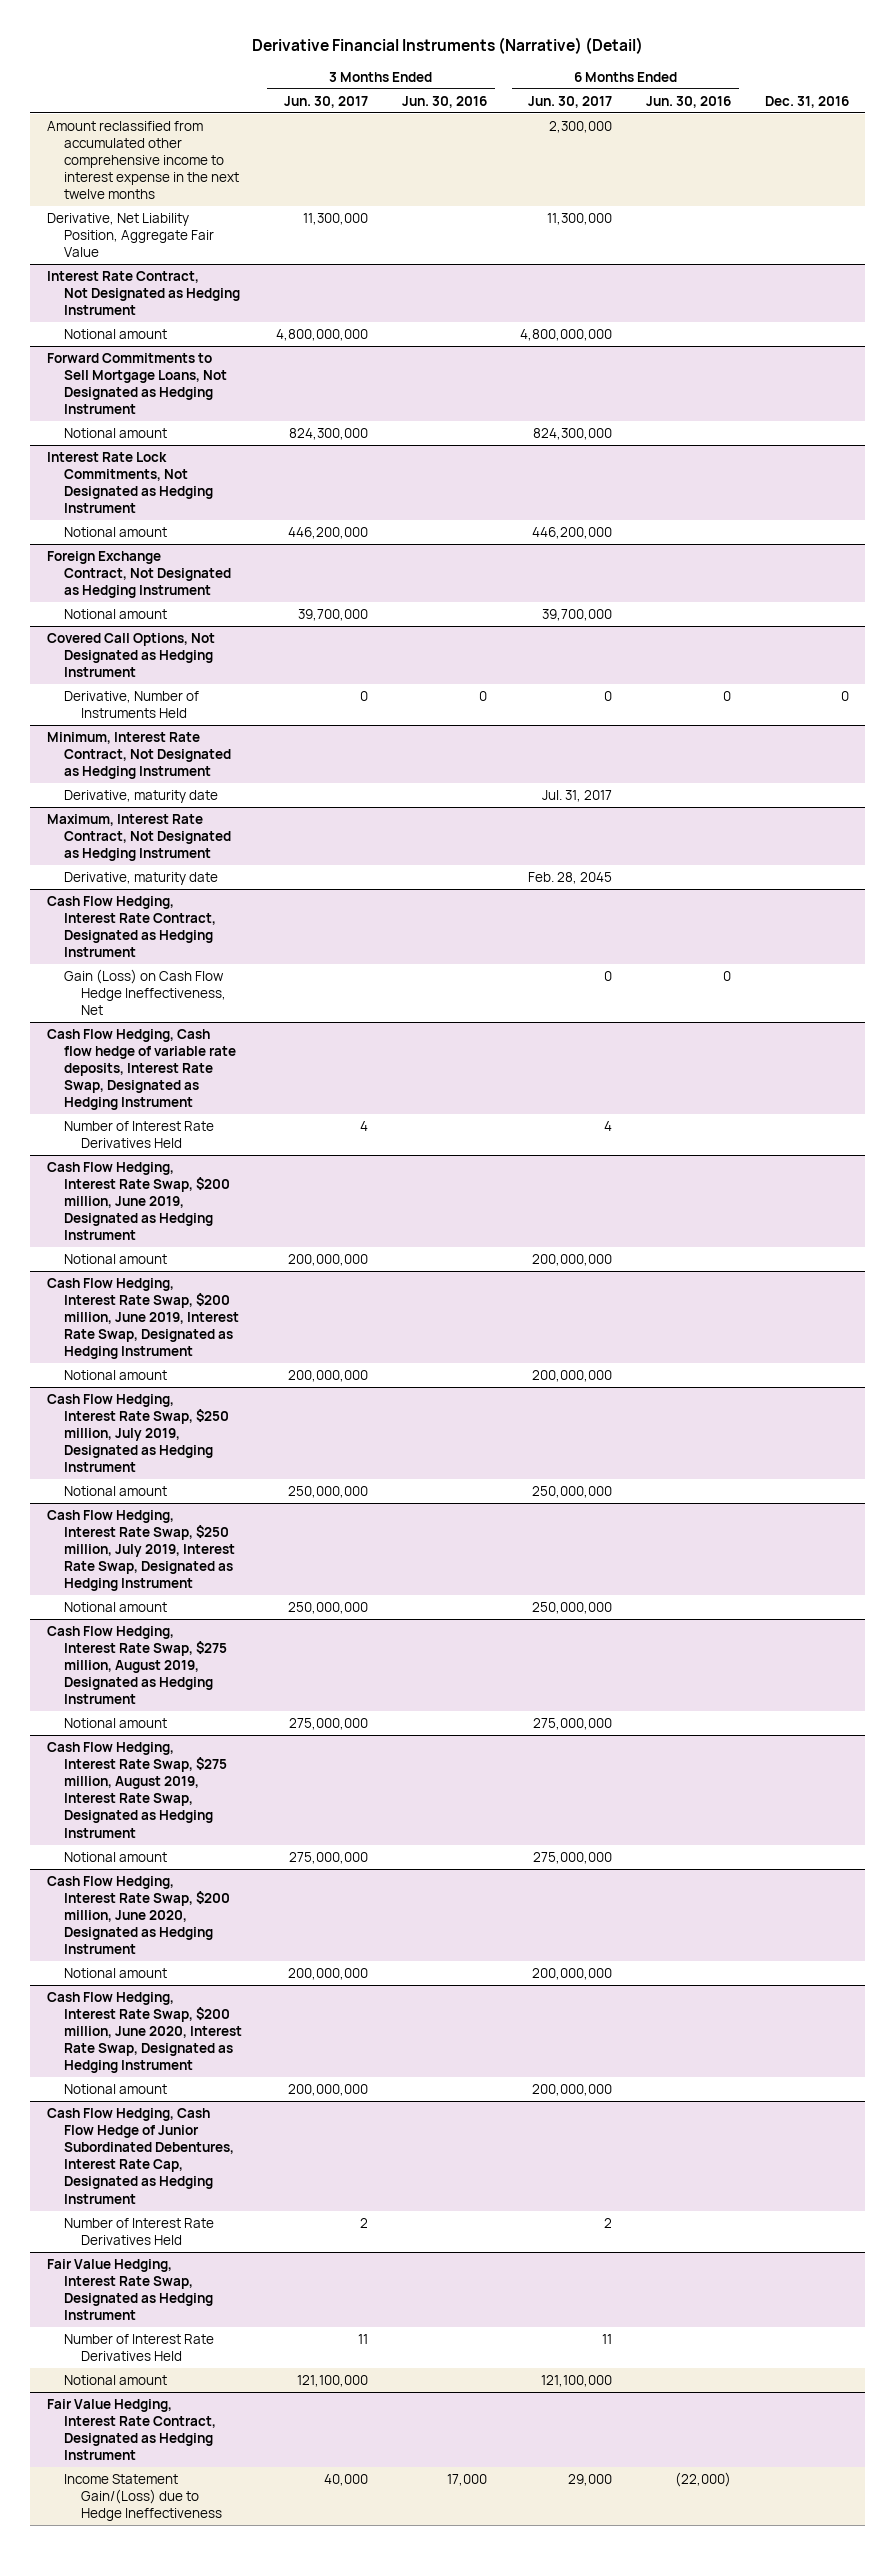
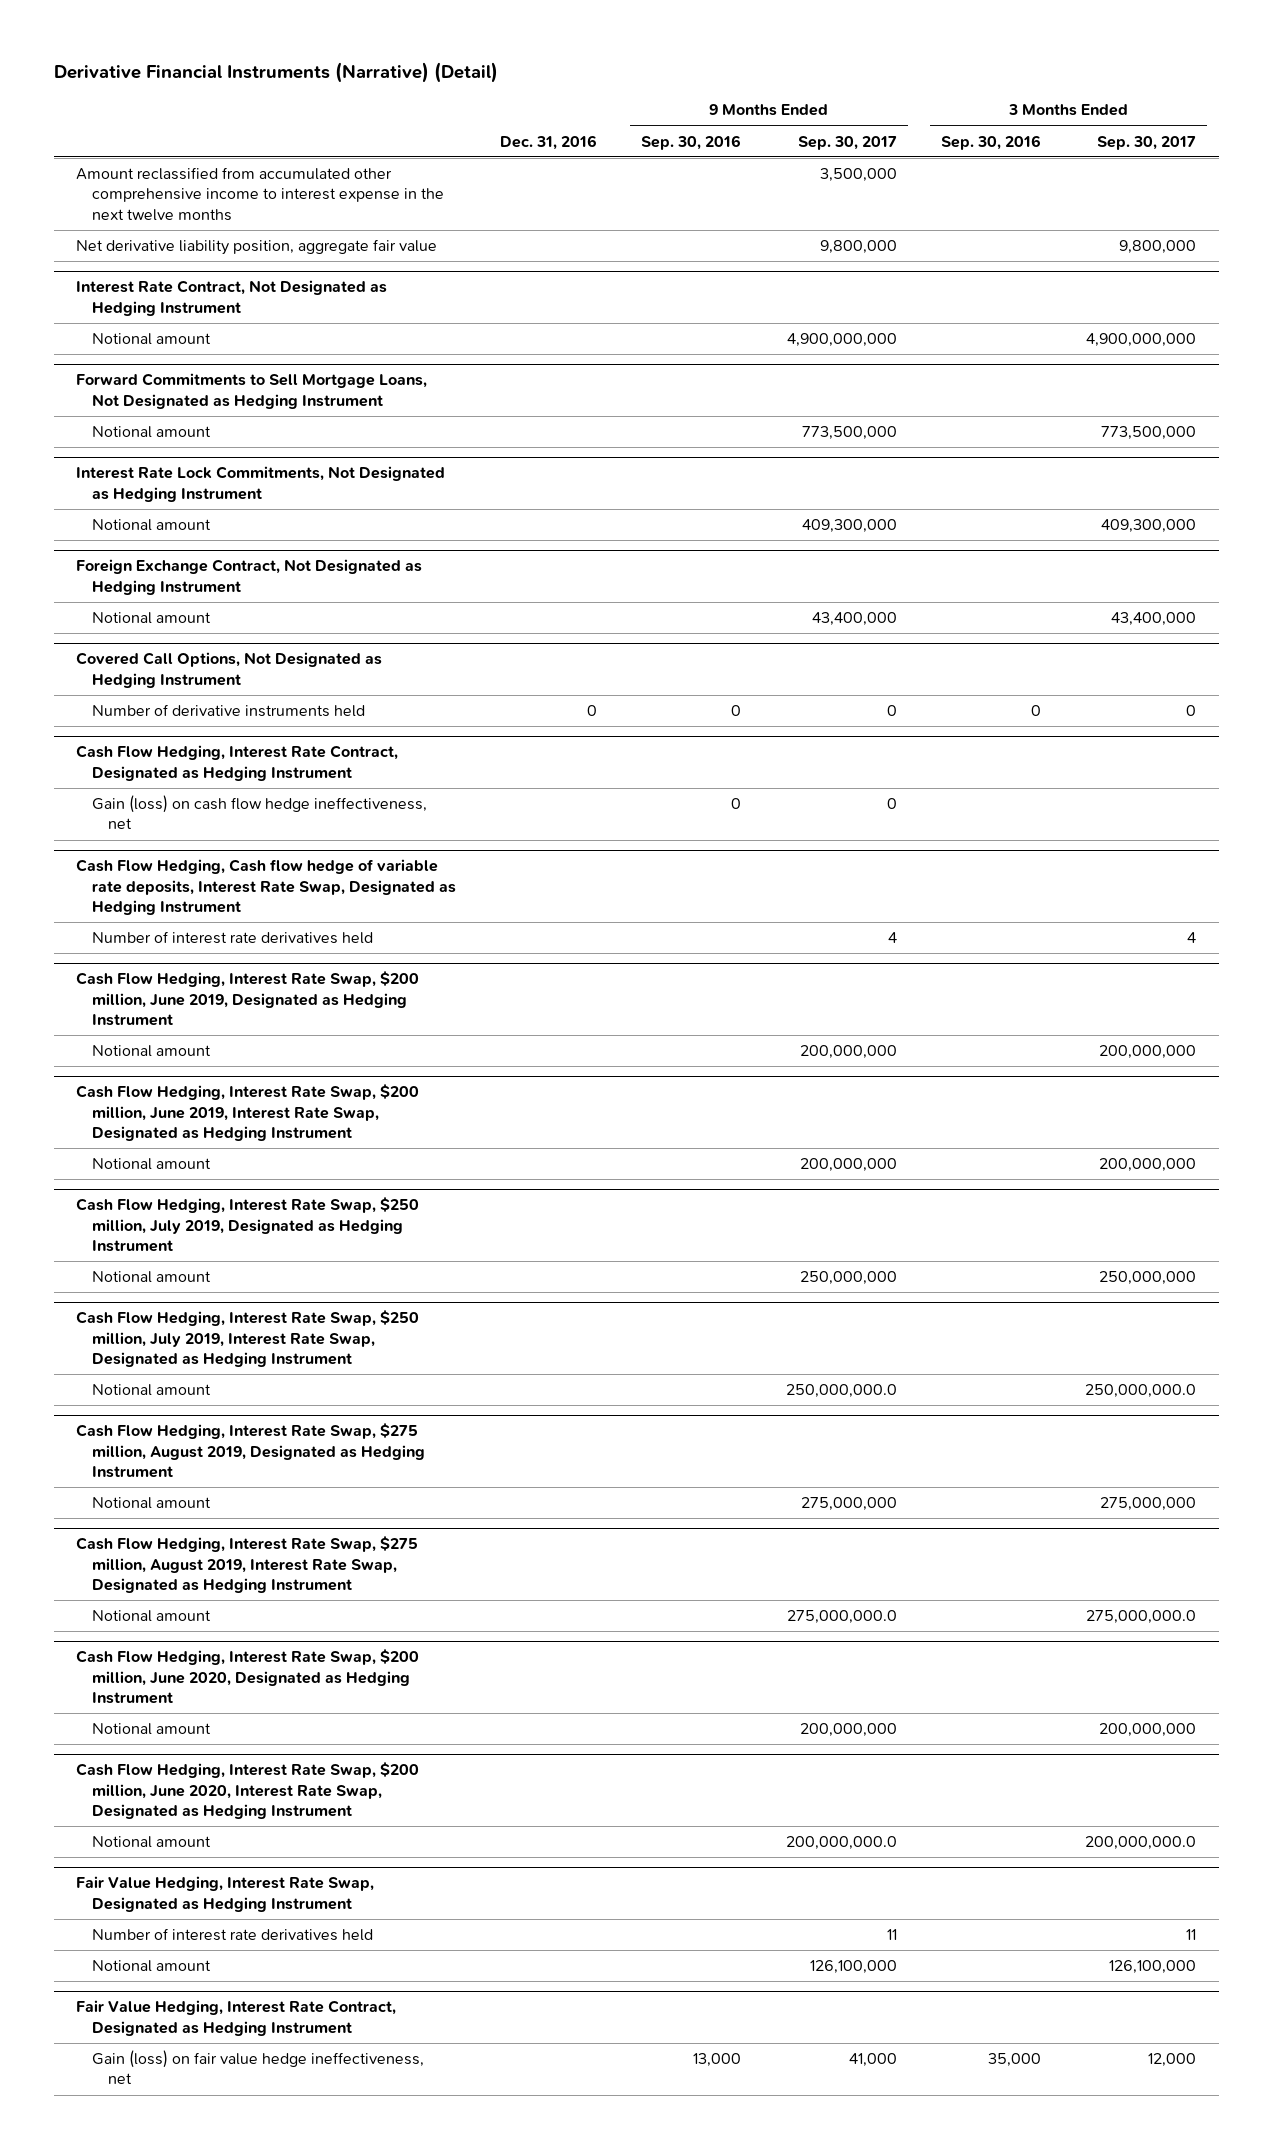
- | 3 Months Ended Jun. 30, 2017 | 3 Months Ended Jun. 30, 2016 | 6 Months Ended Jun. 30, 2017 | 6 Months Ended Jun. 30, 2016 | Dec. 31, 2016
+ | Dec. 31, 2016 | 9 Months Ended Sep. 30, 2016 | 9 Months Ended Sep. 30, 2017 | 3 Months Ended Sep. 30, 2016 | 3 Months Ended Sep. 30, 2017
- Derivative, Net Liability Position, Aggregate Fair Value | 11,300,000 | | 11,300,000 | |
+ Net derivative liability position, aggregate fair value | | | 9,800,000 | | 9,800,000
@ Covered Call Options, Not Designated as Hedging Instrument
- Derivative, Number of Instruments Held | 0 | 0 | 0 | 0 | 0
- Minimum, Interest Rate Contract, Not Designated as Hedging Instrument
- Derivative, maturity date | | | Jul. 31, 2017 | |
- Maximum, Interest Rate Contract, Not Designated as Hedging Instrument
- Derivative, maturity date | | | Feb. 28, 2045 | |
@ Covered Call Options, Not Designated as Hedging Instrument
+ Number of derivative instruments held | 0 | 0 | 0 | 0 | 0
@ Cash Flow Hedging, Interest Rate Contract, Designated as Hedging Instrument
- Gain (Loss) on Cash Flow Hedge Ineffectiveness, Net | | | 0 | 0 |
+ Gain (loss) on cash flow hedge ineffectiveness, net | | 0 | 0 | |
@ Cash Flow Hedging, Cash flow hedge of variable rate deposits, Interest Rate Swap, Designated as Hedging Instrument
- Number of Interest Rate Derivatives Held | 4 | | 4 | |
+ Number of interest rate derivatives held | | | 4 | | 4
- Cash Flow Hedging, Cash Flow Hedge of Junior Subordinated Debentures, Interest Rate Cap, Designated as Hedging Instrument
- Number of Interest Rate Derivatives Held | 2 | | 2 | |
@ Fair Value Hedging, Interest Rate Swap, Designated as Hedging Instrument
- Number of Interest Rate Derivatives Held | 11 | | 11 | |
+ Number of interest rate derivatives held | | | 11 | | 11
@ Fair Value Hedging, Interest Rate Contract, Designated as Hedging Instrument
- Income Statement Gain/(Loss) due to Hedge Ineffectiveness | 40,000 | 17,000 | 29,000 | (22,000) |
+ Gain (loss) on fair value hedge ineffectiveness, net | | 13,000 | 41,000 | 35,000 | 12,000

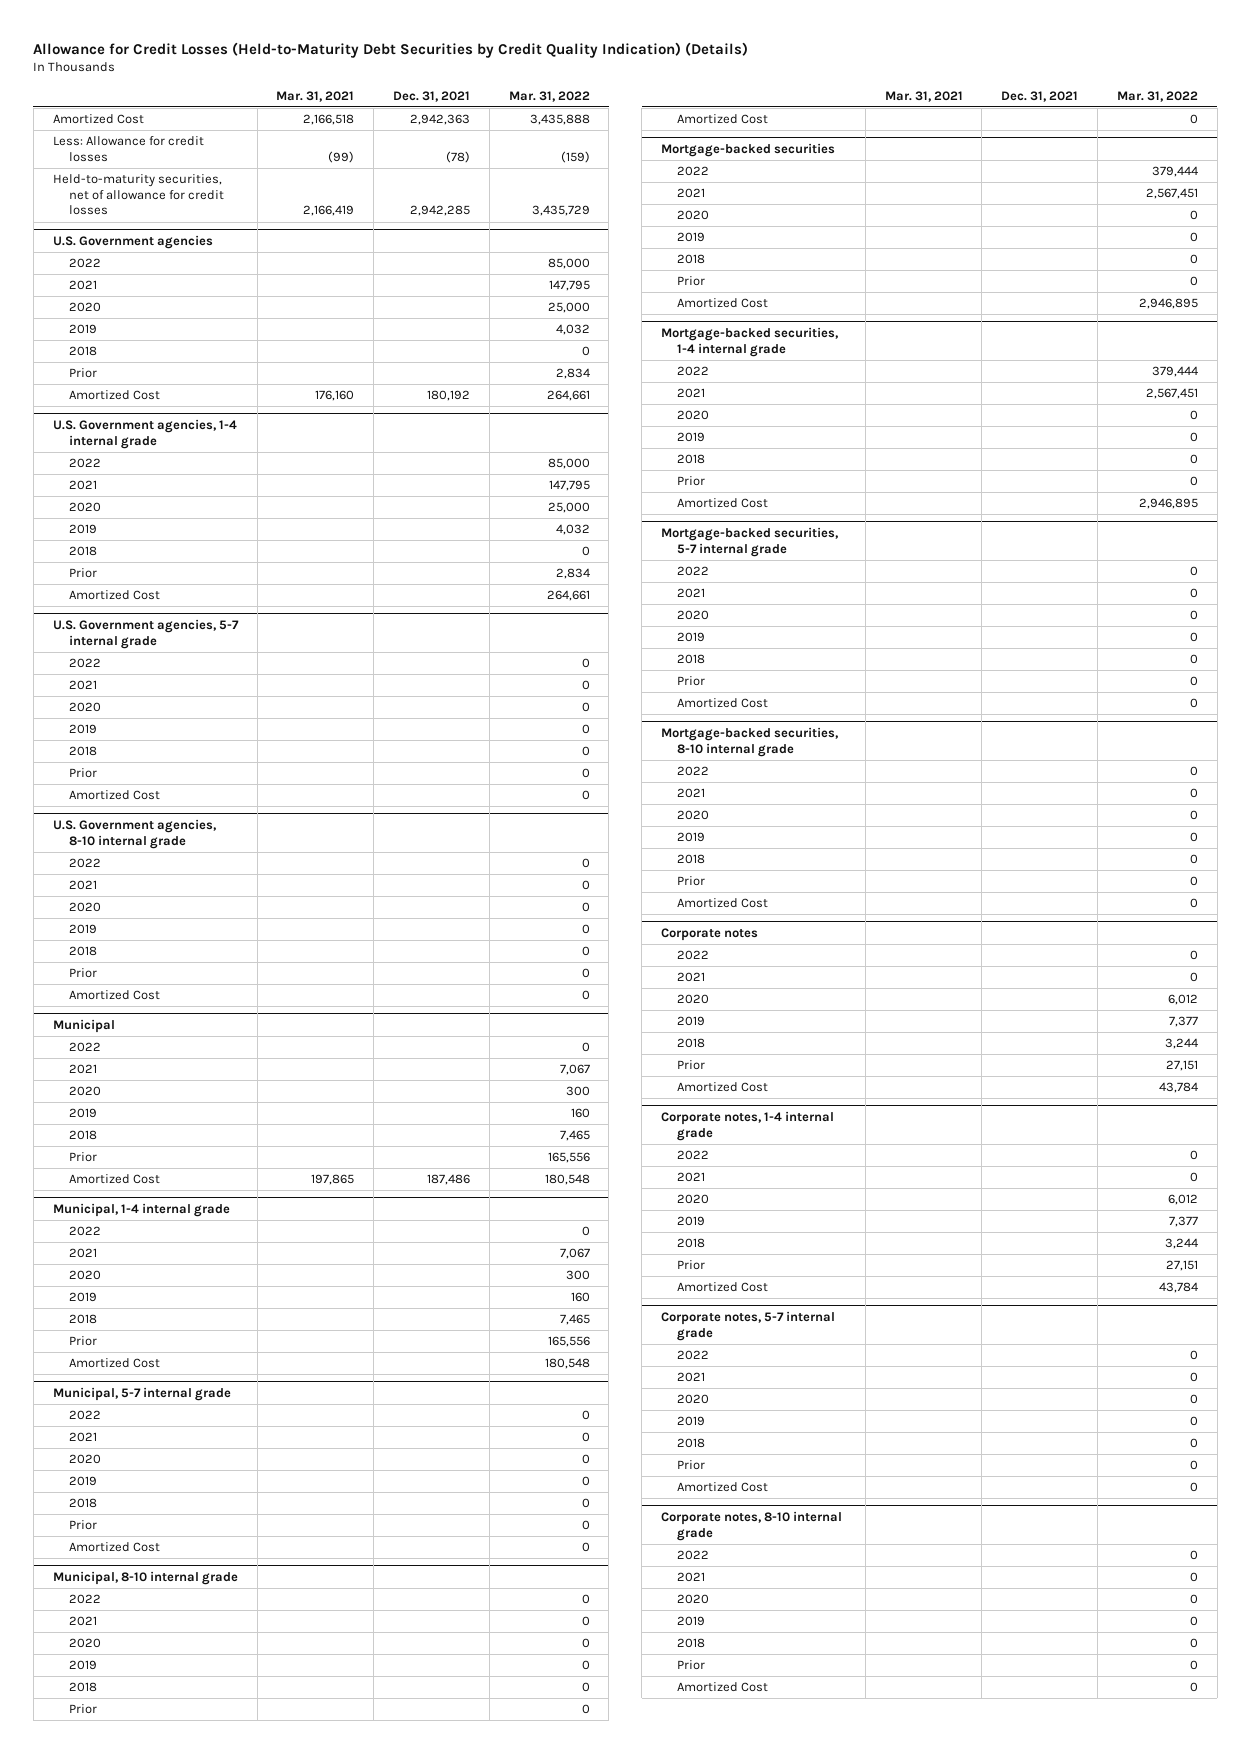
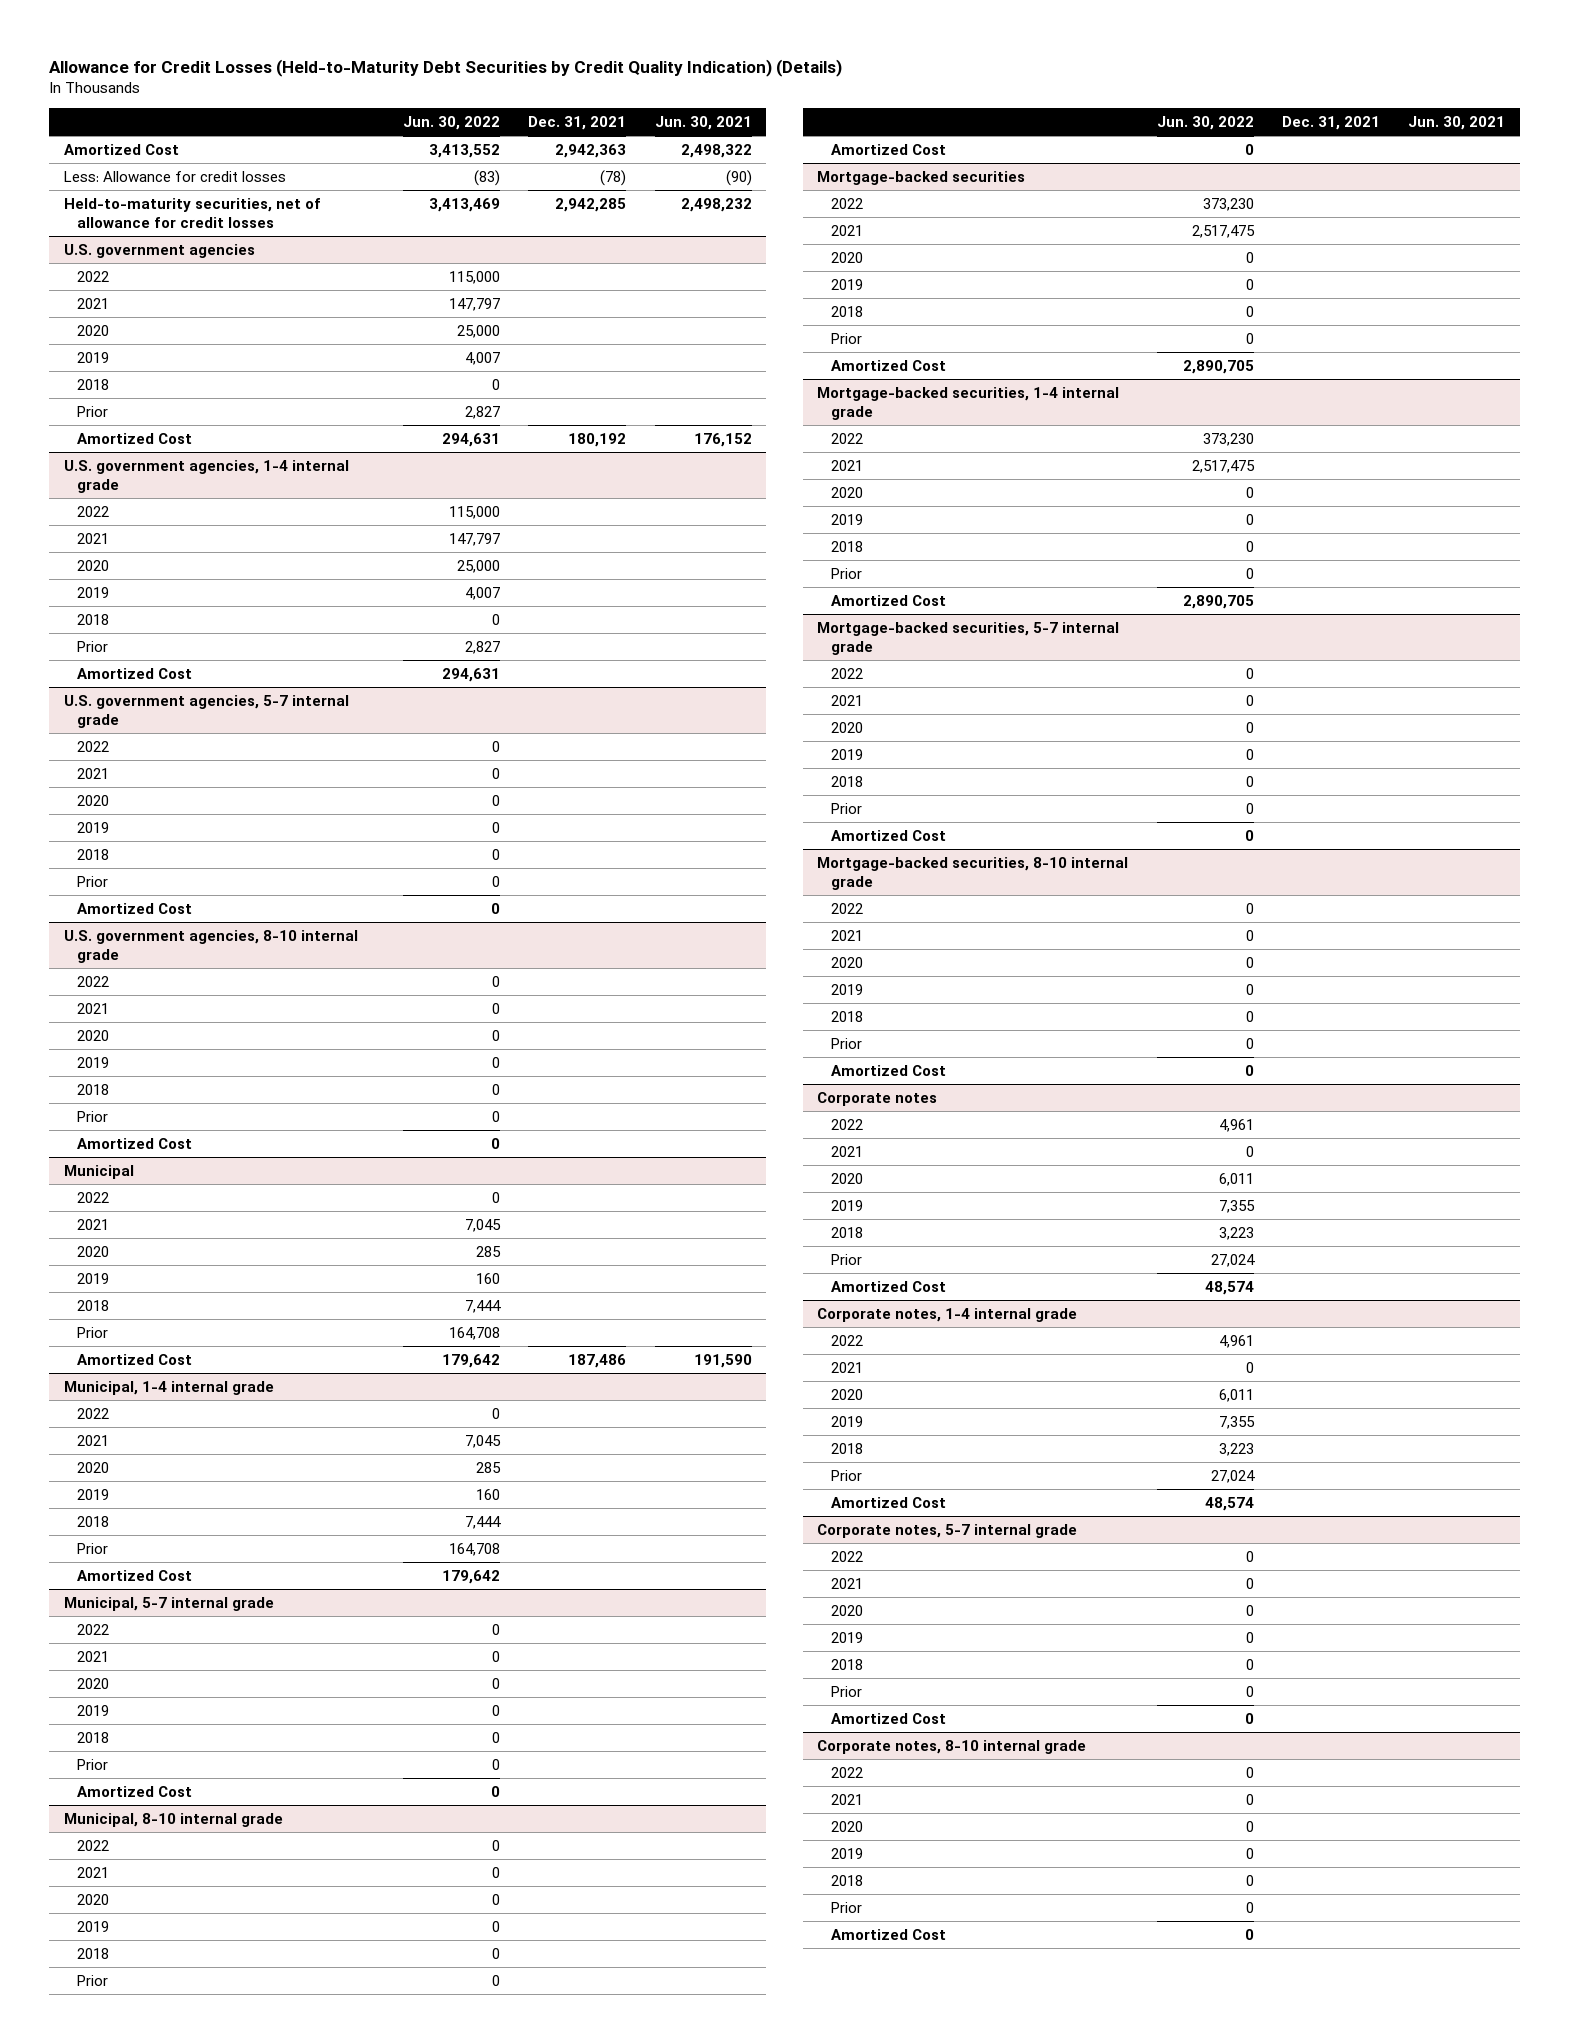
- | Mar. 31, 2021 | Dec. 31, 2021 | Mar. 31, 2022
+ | Jun. 30, 2022 | Dec. 31, 2021 | Jun. 30, 2021
- U.S. Government agencies
+ U.S. government agencies
- U.S. Government agencies, 1-4 internal grade
+ U.S. government agencies, 1-4 internal grade
- U.S. Government agencies, 5-7 internal grade
+ U.S. government agencies, 5-7 internal grade
- U.S. Government agencies, 8-10 internal grade
+ U.S. government agencies, 8-10 internal grade

